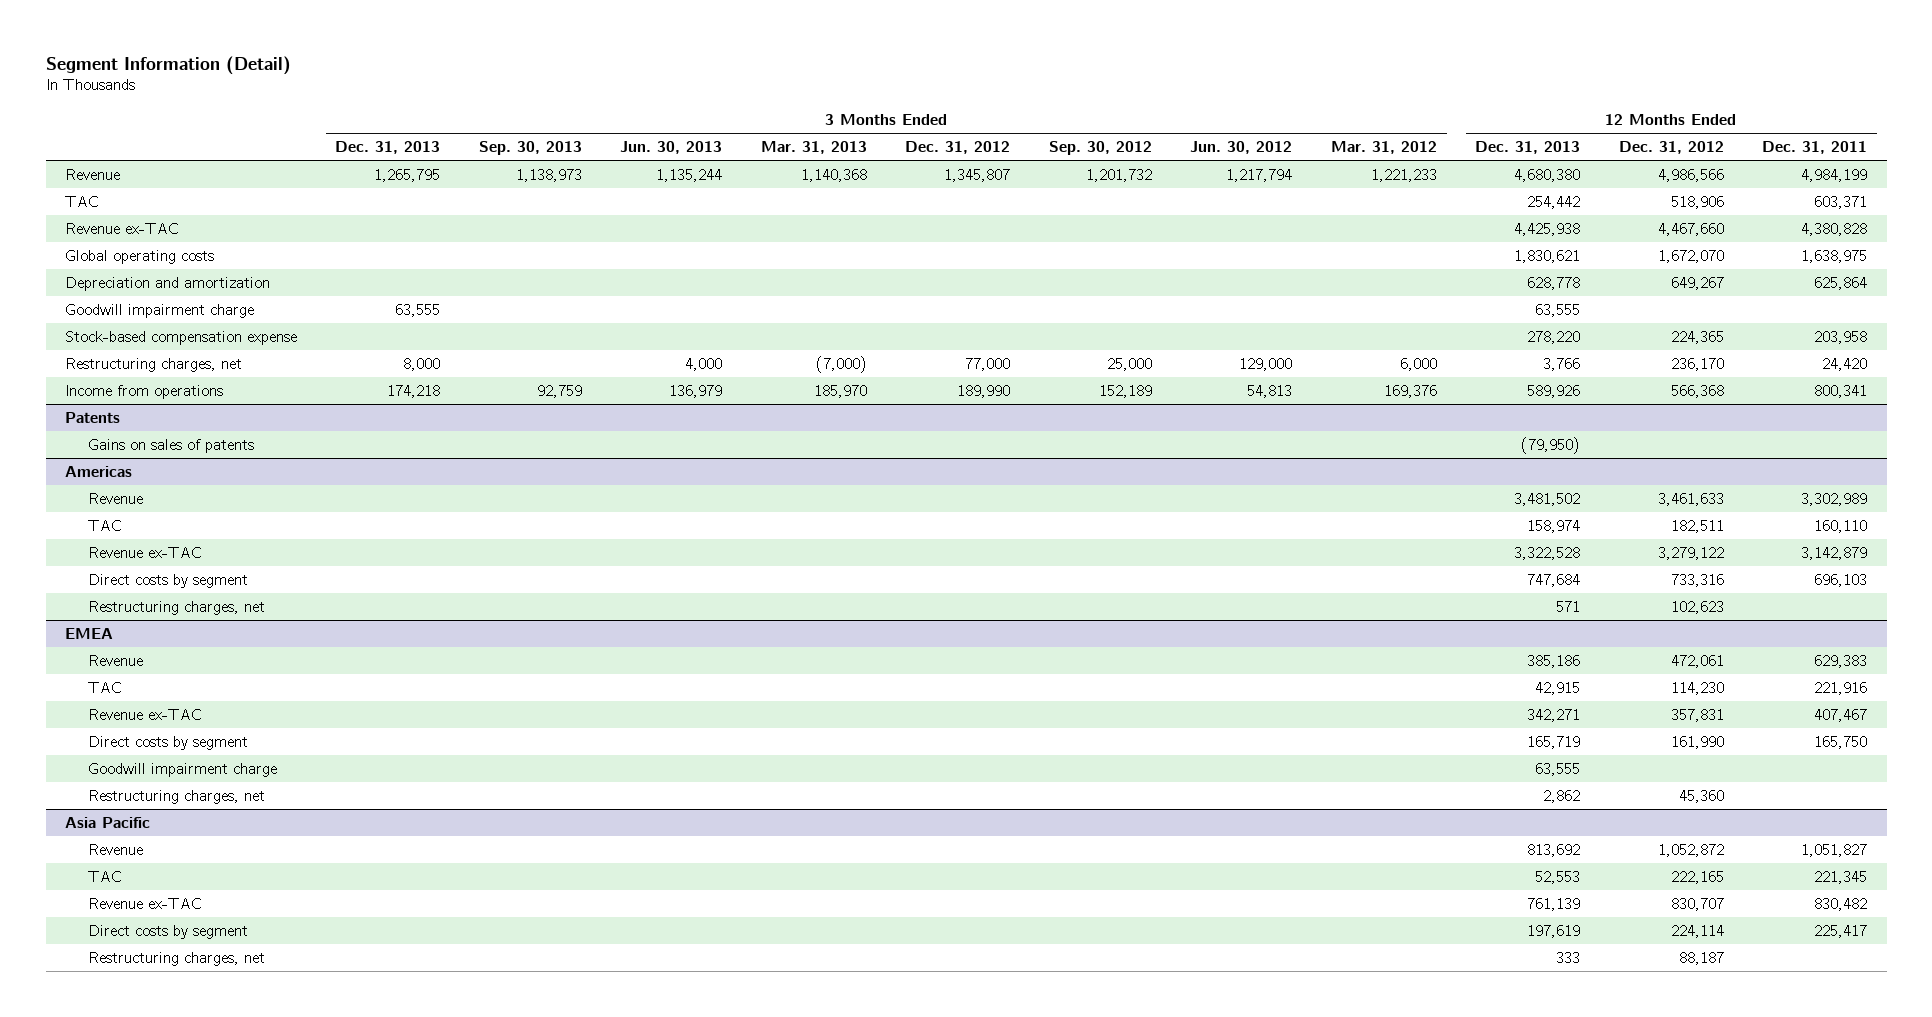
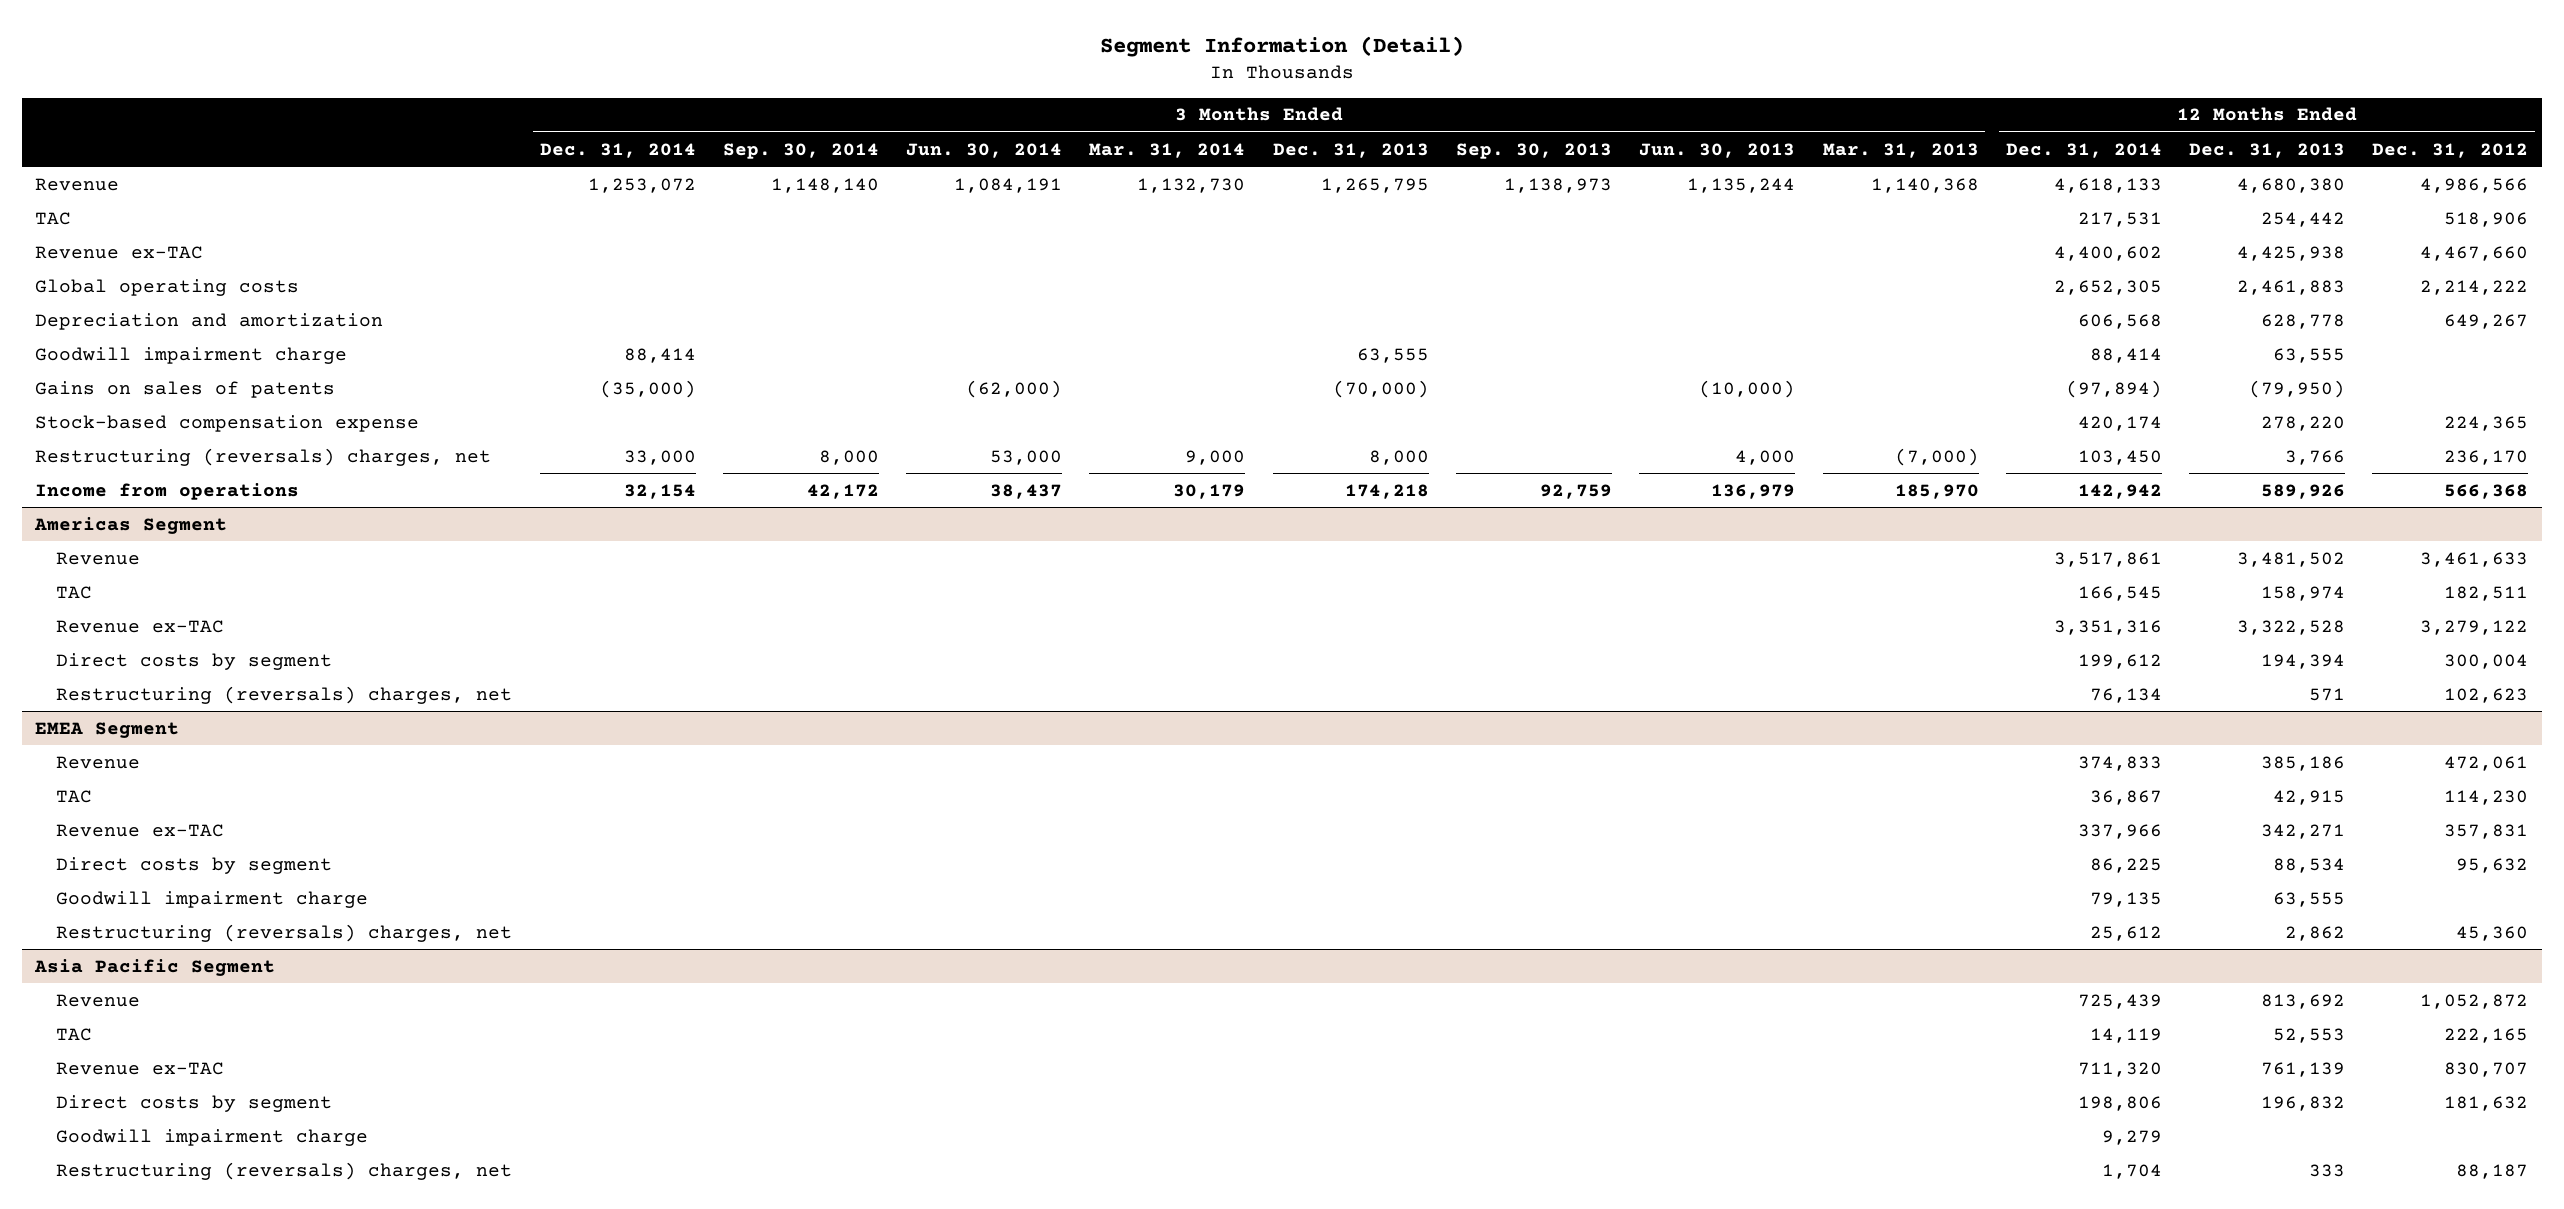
- | 3 Months Ended Dec. 31, 2013 | 3 Months Ended Sep. 30, 2013 | 3 Months Ended Jun. 30, 2013 | 3 Months Ended Mar. 31, 2013 | 3 Months Ended Dec. 31, 2012 | 3 Months Ended Sep. 30, 2012 | 3 Months Ended Jun. 30, 2012 | 3 Months Ended Mar. 31, 2012 | 12 Months Ended Dec. 31, 2013 | 12 Months Ended Dec. 31, 2012 | 12 Months Ended Dec. 31, 2011
+ | 3 Months Ended Dec. 31, 2014 | 3 Months Ended Sep. 30, 2014 | 3 Months Ended Jun. 30, 2014 | 3 Months Ended Mar. 31, 2014 | 3 Months Ended Dec. 31, 2013 | 3 Months Ended Sep. 30, 2013 | 3 Months Ended Jun. 30, 2013 | 3 Months Ended Mar. 31, 2013 | 12 Months Ended Dec. 31, 2014 | 12 Months Ended Dec. 31, 2013 | 12 Months Ended Dec. 31, 2012
- Global operating costs | | | | | | | | | 1,830,621 | 1,672,070 | 1,638,975
+ Global operating costs | | | | | | | | | 2,652,305 | 2,461,883 | 2,214,222
+ Gains on sales of patents | (35,000) | | (62,000) | | (70,000) | | (10,000) | | (97,894) | (79,950) |
- Restructuring charges, net | 8,000 | | 4,000 | (7,000) | 77,000 | 25,000 | 129,000 | 6,000 | 3,766 | 236,170 | 24,420
+ Restructuring (reversals) charges, net | 33,000 | 8,000 | 53,000 | 9,000 | 8,000 | | 4,000 | (7,000) | 103,450 | 3,766 | 236,170
- Patents
- Gains on sales of patents | | | | | | | | | (79,950) | |
- Americas
+ Americas Segment
- Direct costs by segment | | | | | | | | | 747,684 | 733,316 | 696,103
- Restructuring charges, net | | | | | | | | | 571 | 102,623 |
- EMEA
+ Direct costs by segment | | | | | | | | | 199,612 | 194,394 | 300,004
+ Restructuring (reversals) charges, net | | | | | | | | | 76,134 | 571 | 102,623
+ EMEA Segment
- Direct costs by segment | | | | | | | | | 165,719 | 161,990 | 165,750
+ Direct costs by segment | | | | | | | | | 86,225 | 88,534 | 95,632
- Restructuring charges, net | | | | | | | | | 2,862 | 45,360 |
- Asia Pacific
+ Restructuring (reversals) charges, net | | | | | | | | | 25,612 | 2,862 | 45,360
+ Asia Pacific Segment
- Direct costs by segment | | | | | | | | | 197,619 | 224,114 | 225,417
- Restructuring charges, net | | | | | | | | | 333 | 88,187 |
+ Direct costs by segment | | | | | | | | | 198,806 | 196,832 | 181,632
+ Goodwill impairment charge | | | | | | | | | 9,279 | |
+ Restructuring (reversals) charges, net | | | | | | | | | 1,704 | 333 | 88,187

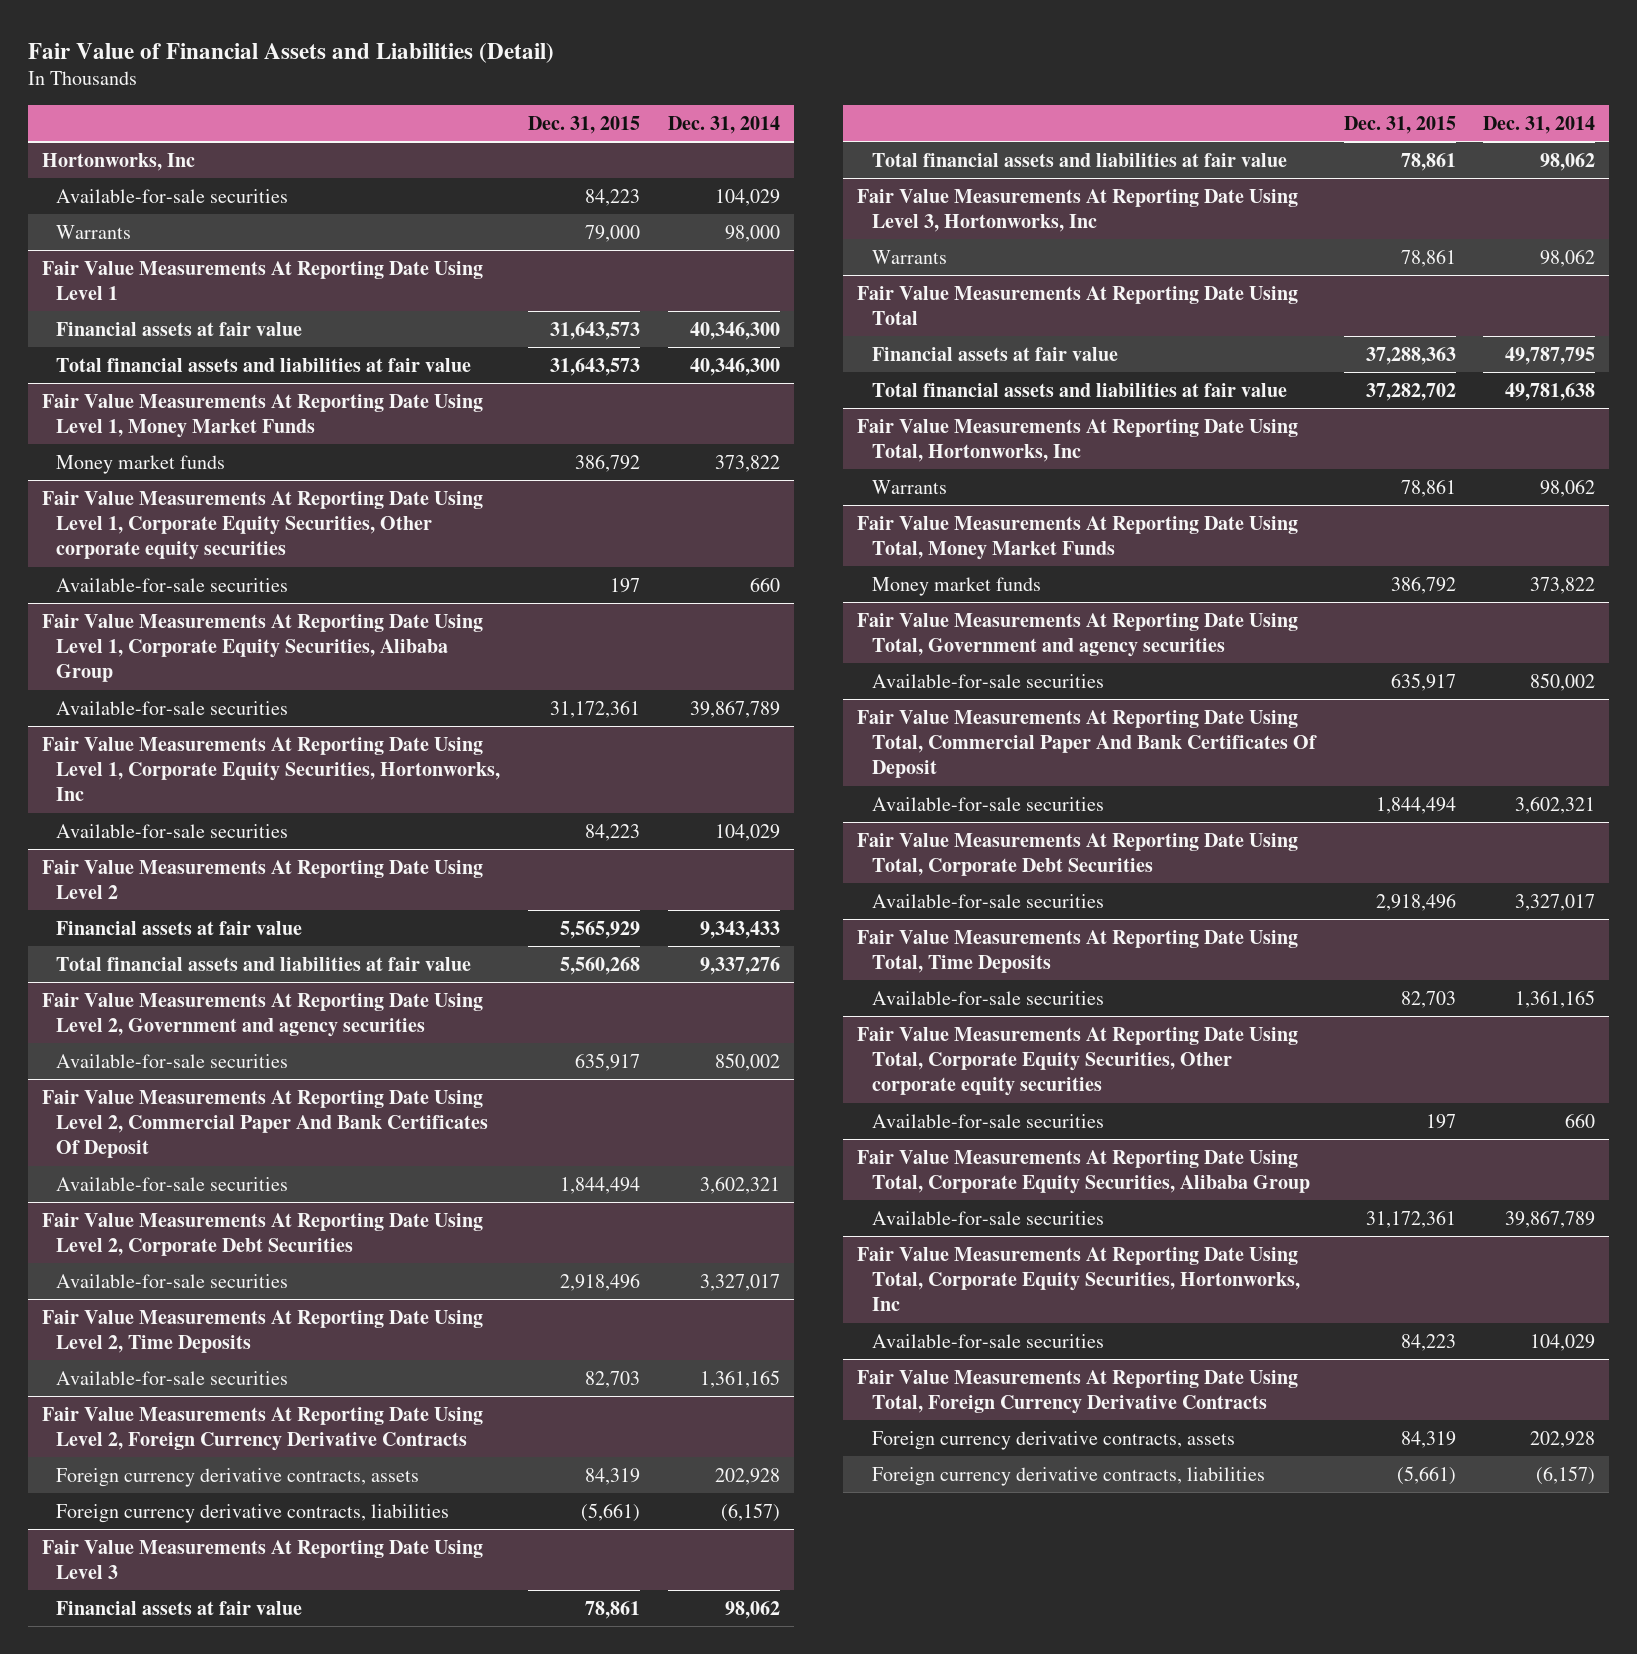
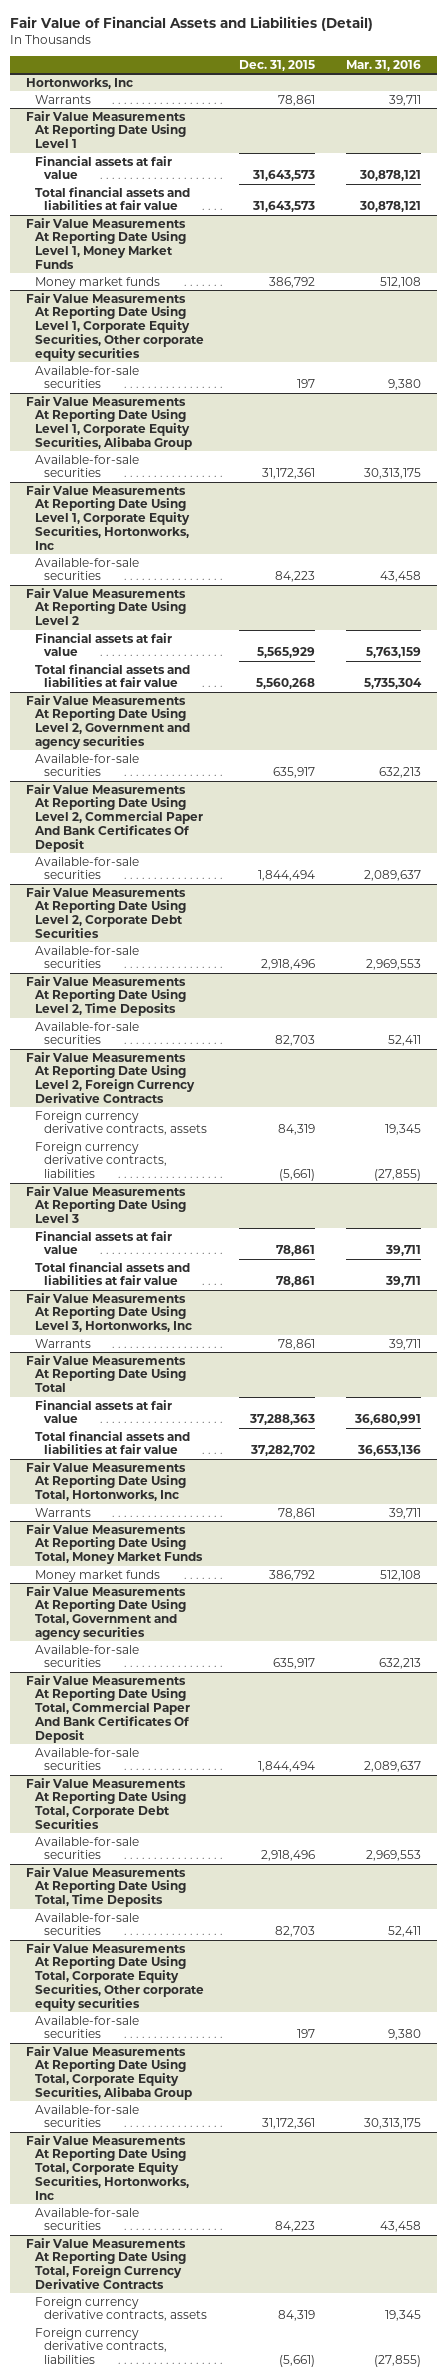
- | Dec. 31, 2015 | Dec. 31, 2014
+ | Dec. 31, 2015 | Mar. 31, 2016
@ Hortonworks, Inc
- Available-for-sale securities | 84,223 | 104,029
- Warrants | 79,000 | 98,000
+ Warrants | 78,861 | 39,711

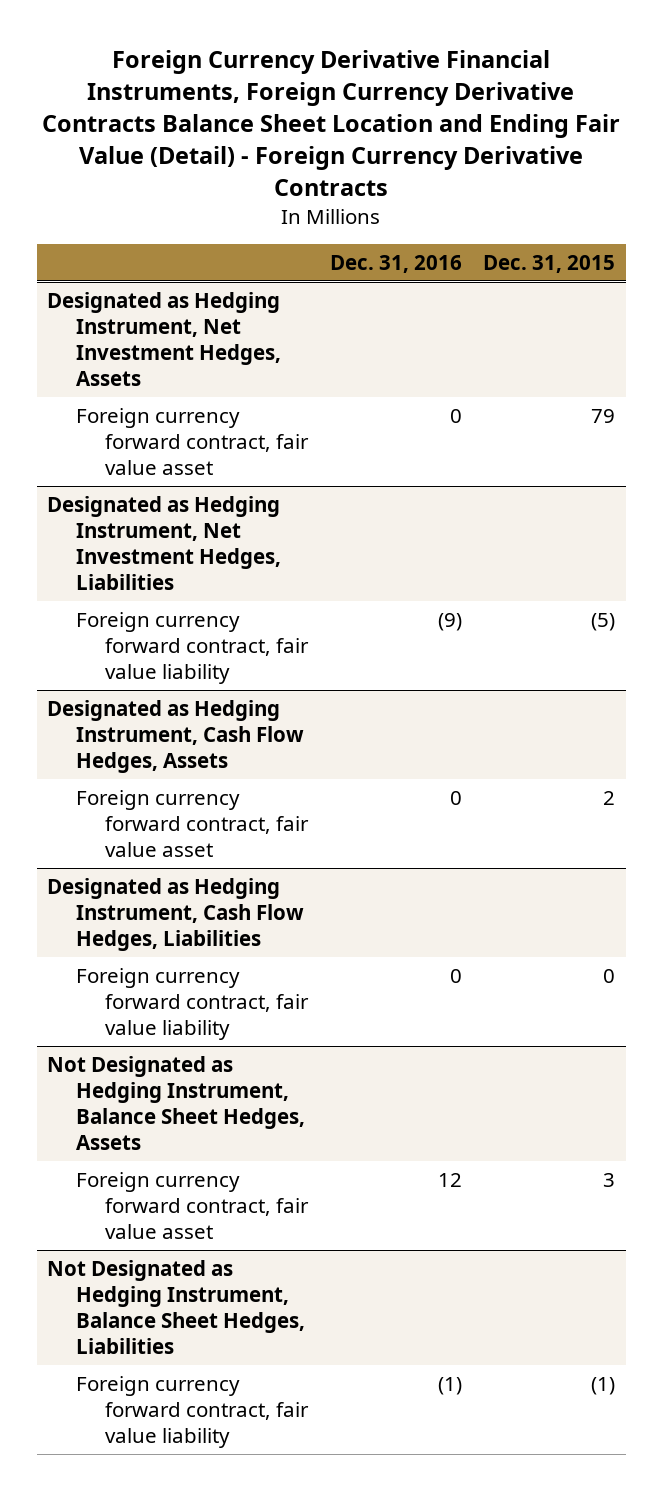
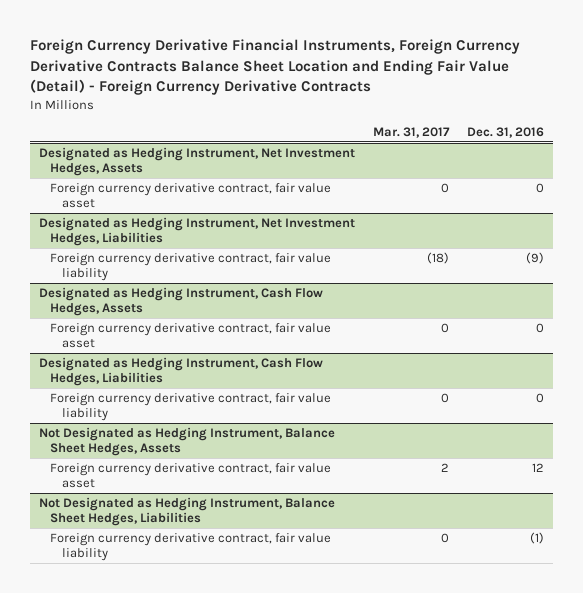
- | Dec. 31, 2016 | Dec. 31, 2015
+ | Mar. 31, 2017 | Dec. 31, 2016
@ Designated as Hedging Instrument, Net Investment Hedges, Assets
- Foreign currency forward contract, fair value asset | 0 | 79
+ Foreign currency derivative contract, fair value asset | 0 | 0
@ Designated as Hedging Instrument, Net Investment Hedges, Liabilities
- Foreign currency forward contract, fair value liability | (9) | (5)
+ Foreign currency derivative contract, fair value liability | (18) | (9)
@ Designated as Hedging Instrument, Cash Flow Hedges, Assets
- Foreign currency forward contract, fair value asset | 0 | 2
+ Foreign currency derivative contract, fair value asset | 0 | 0
@ Designated as Hedging Instrument, Cash Flow Hedges, Liabilities
- Foreign currency forward contract, fair value liability | 0 | 0
+ Foreign currency derivative contract, fair value liability | 0 | 0
@ Not Designated as Hedging Instrument, Balance Sheet Hedges, Assets
- Foreign currency forward contract, fair value asset | 12 | 3
+ Foreign currency derivative contract, fair value asset | 2 | 12
@ Not Designated as Hedging Instrument, Balance Sheet Hedges, Liabilities
- Foreign currency forward contract, fair value liability | (1) | (1)
+ Foreign currency derivative contract, fair value liability | 0 | (1)

